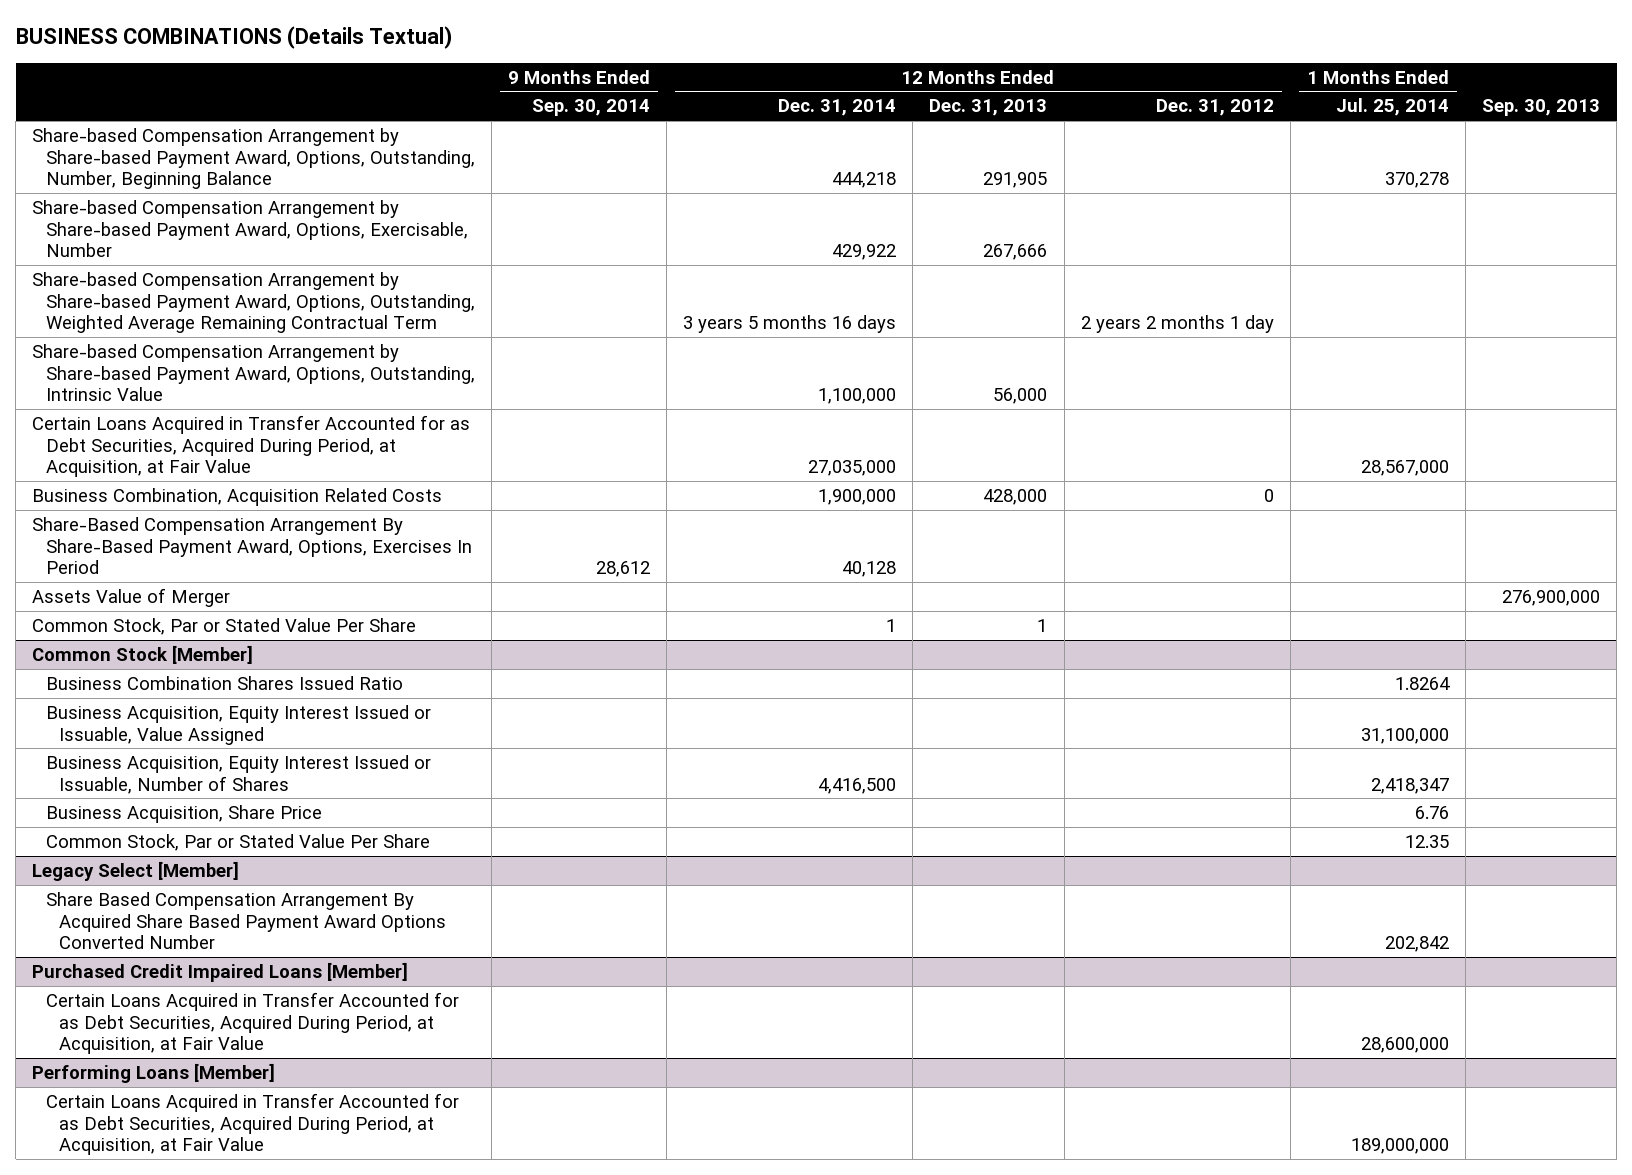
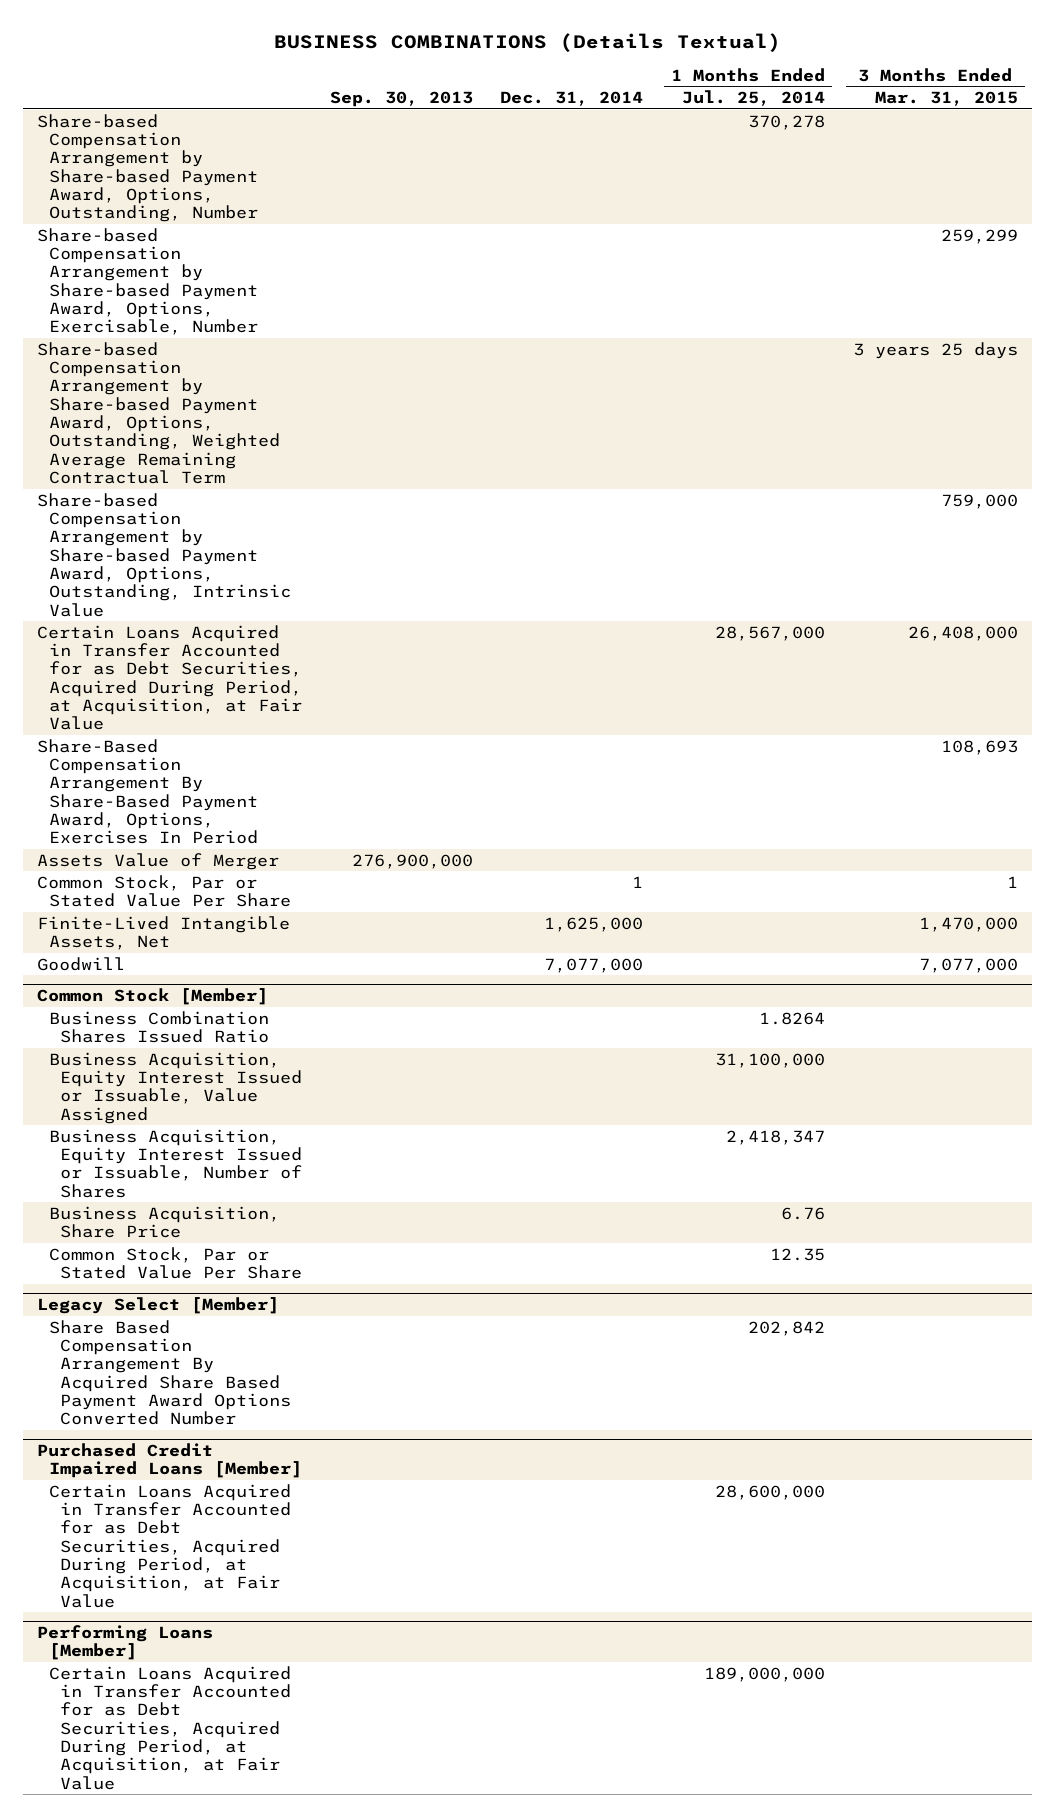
- | 9 Months Ended Sep. 30, 2014 | 12 Months Ended Dec. 31, 2014 | 12 Months Ended Dec. 31, 2013 | 12 Months Ended Dec. 31, 2012 | 1 Months Ended Jul. 25, 2014 | Sep. 30, 2013
+ | Sep. 30, 2013 | Dec. 31, 2014 | 1 Months Ended Jul. 25, 2014 | 3 Months Ended Mar. 31, 2015
- Share-based Compensation Arrangement by Share-based Payment Award, Options, Outstanding, Number, Beginning Balance | | 444,218 | 291,905 | | 370,278 |
+ Share-based Compensation Arrangement by Share-based Payment Award, Options, Outstanding, Number | | | 370,278 |
- Business Combination, Acquisition Related Costs | | 1,900,000 | 428,000 | 0 | |
+ Finite-Lived Intangible Assets, Net | | 1,625,000 | | 1,470,000
+ Goodwill | | 7,077,000 | | 7,077,000

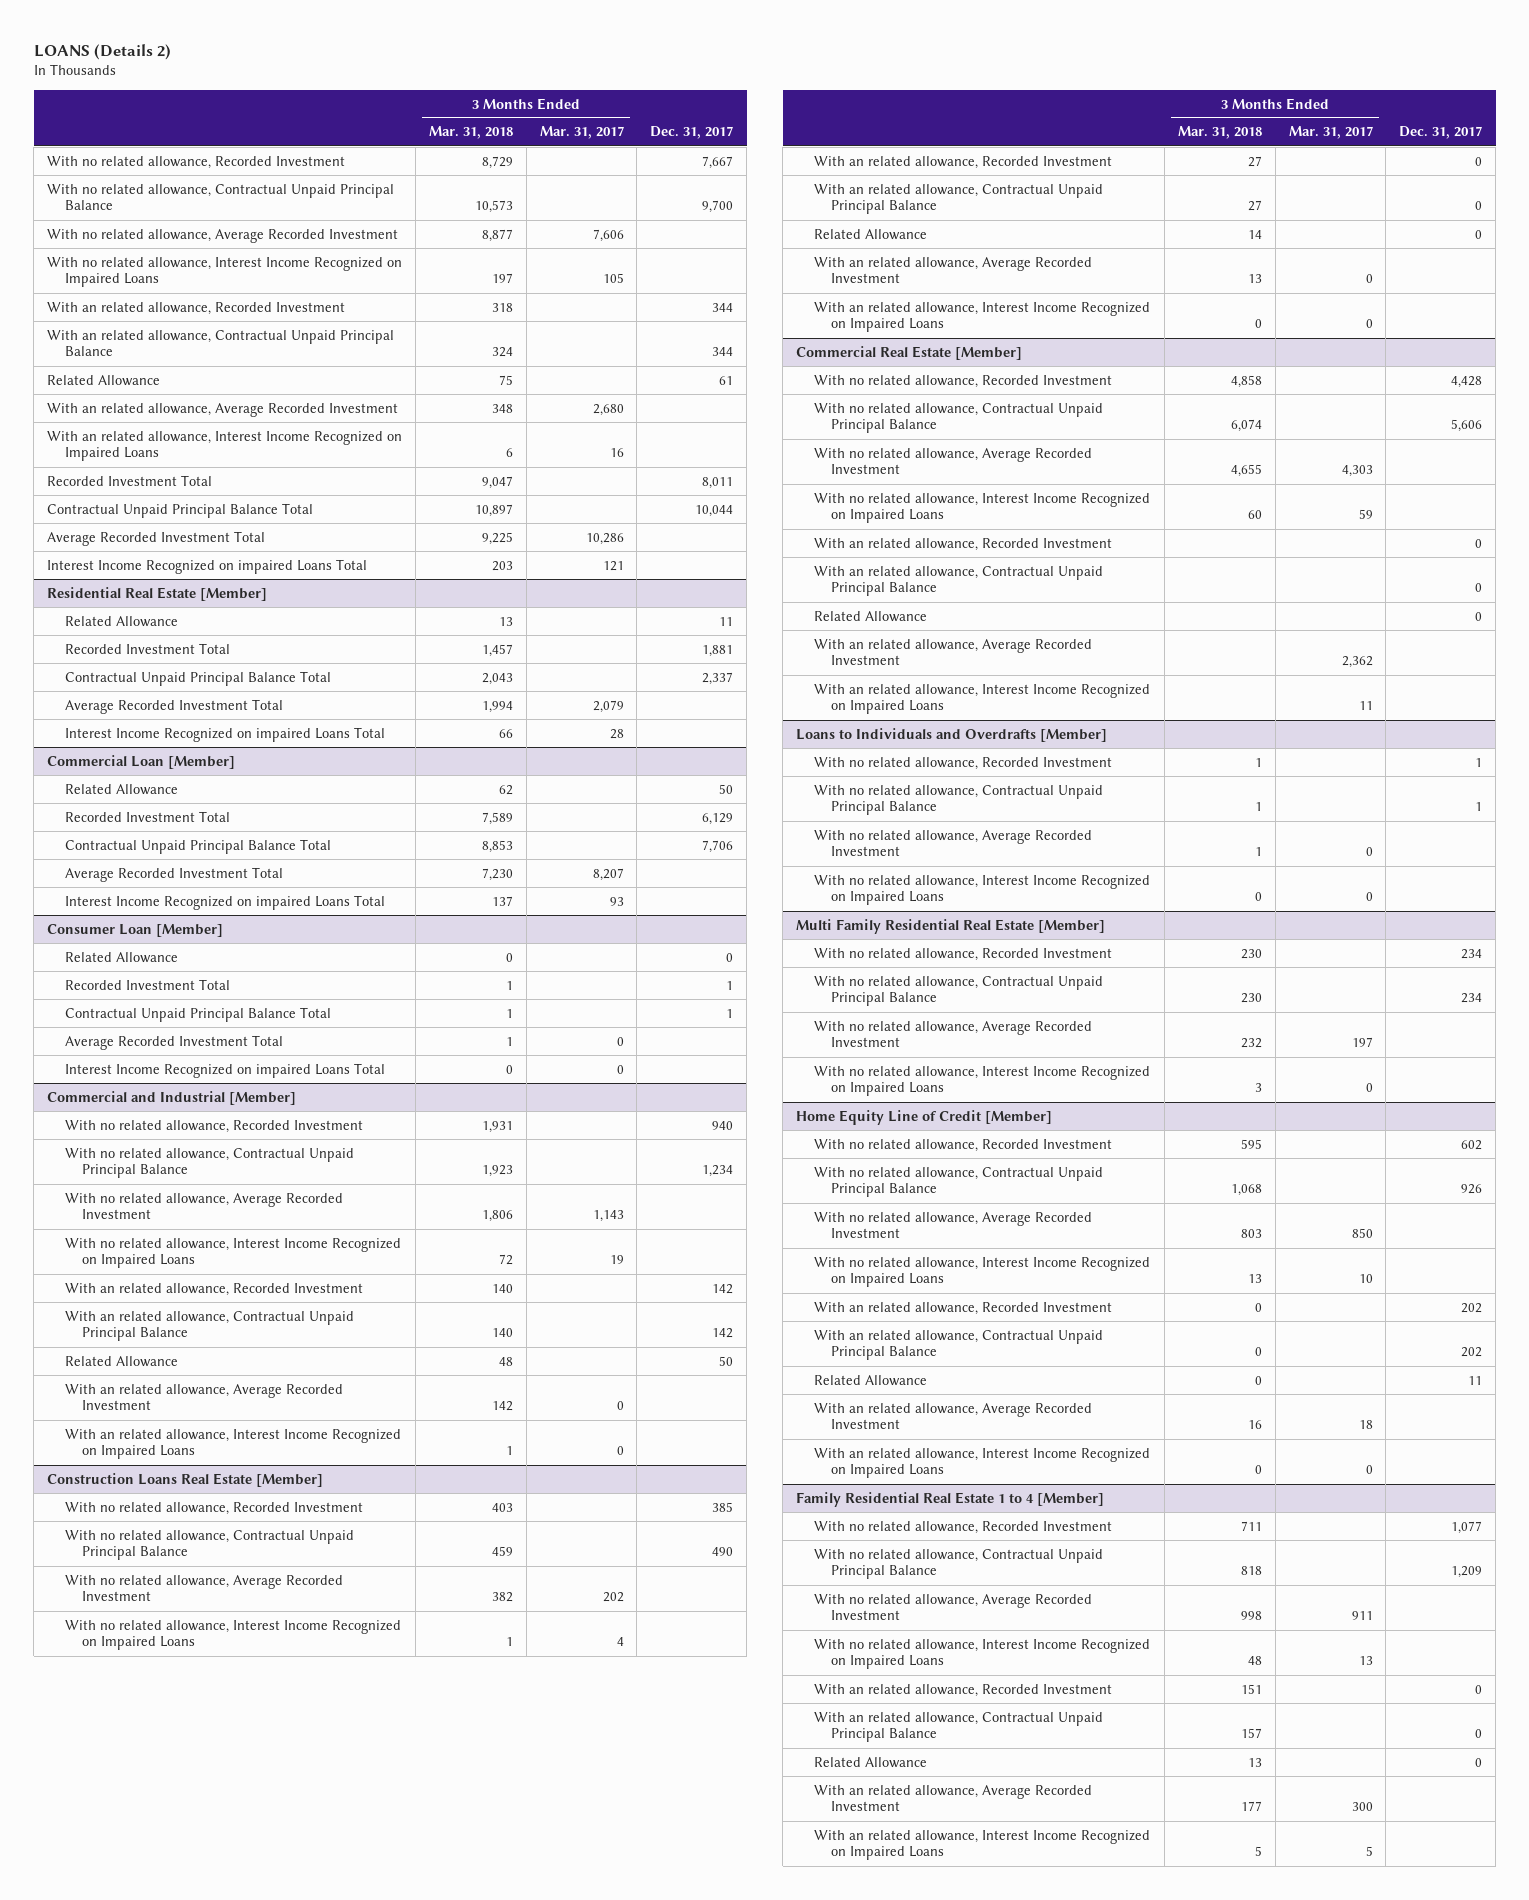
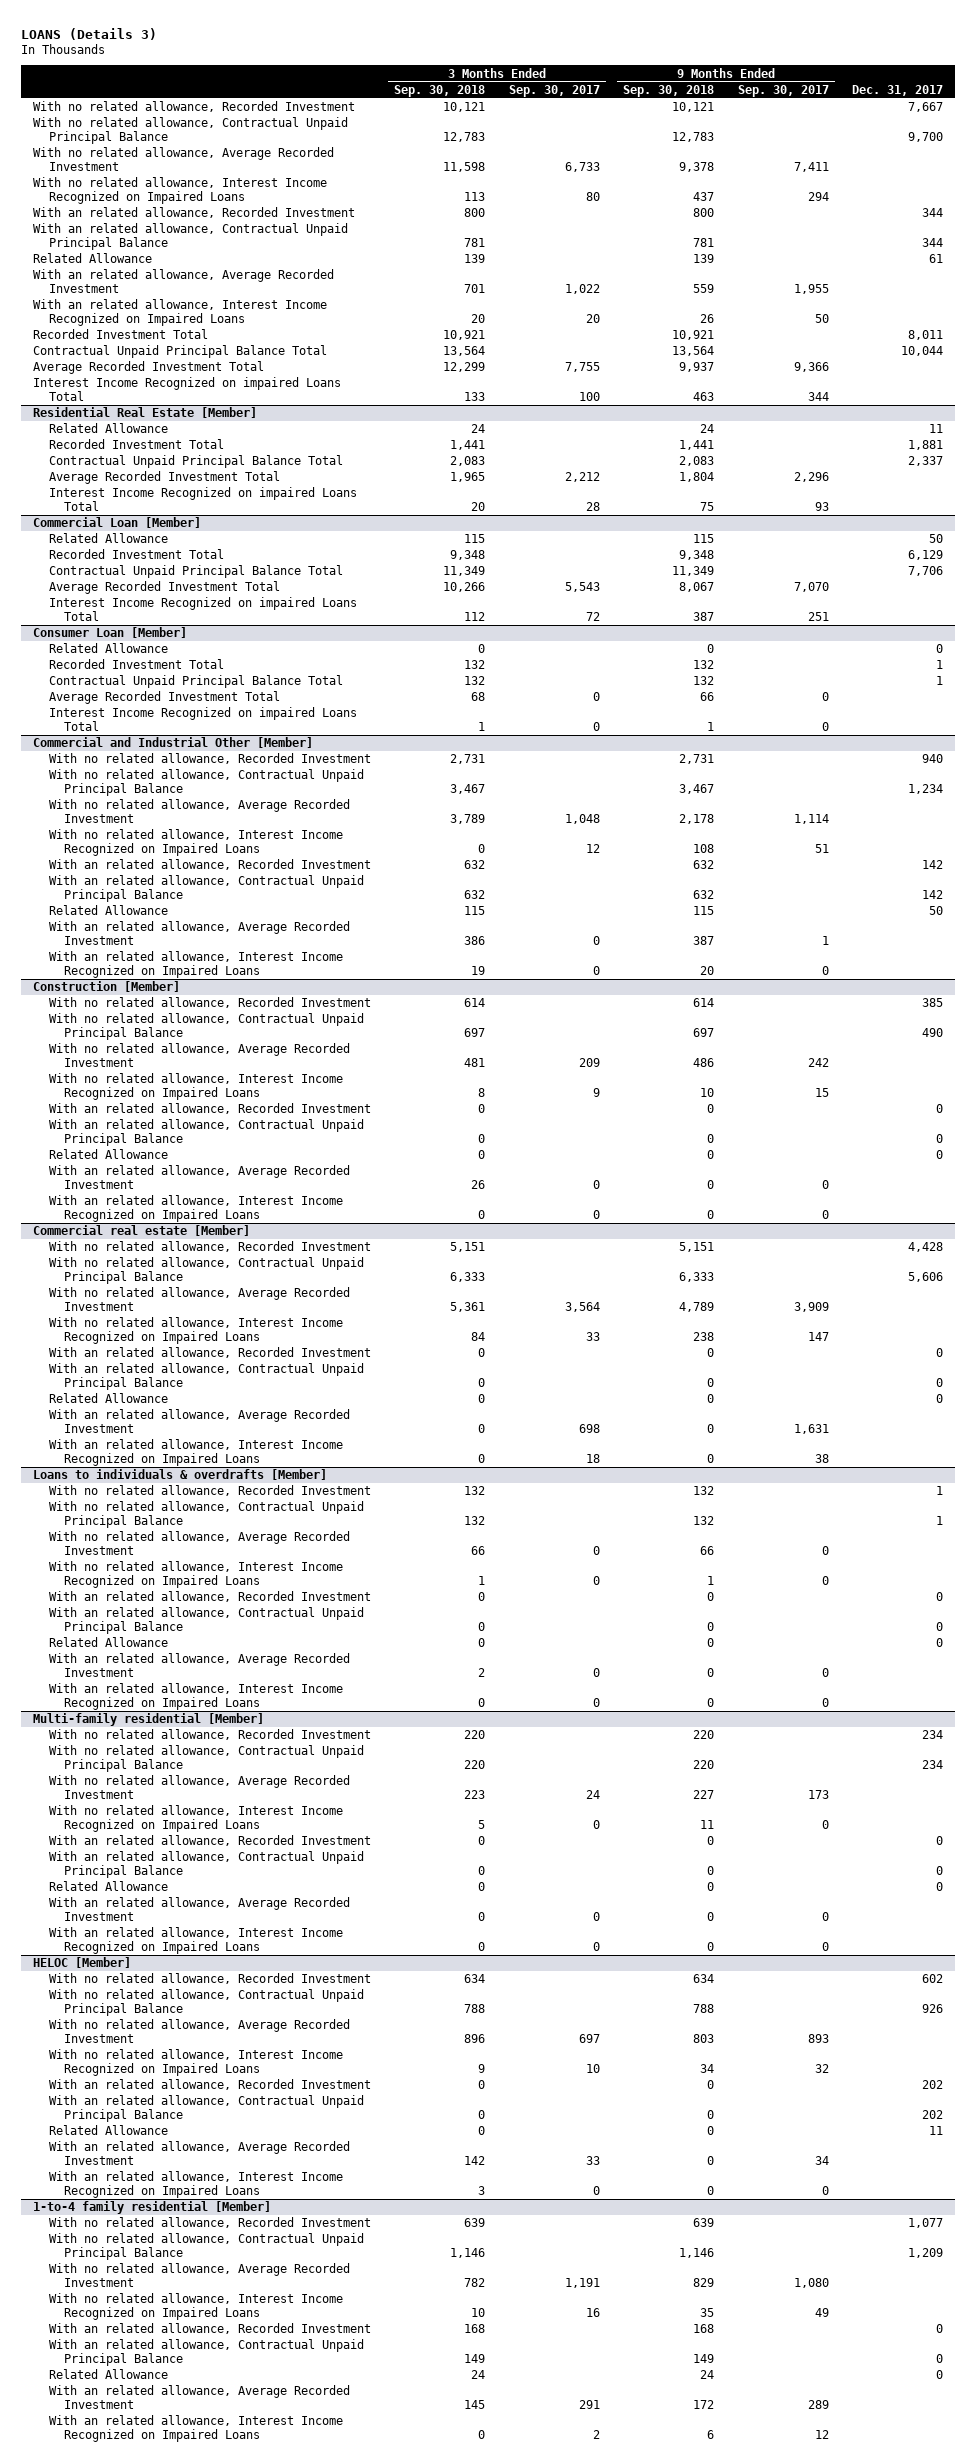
- LOANS (Details 2)
+ LOANS (Details 3)
- | 3 Months Ended Mar. 31, 2018 | 3 Months Ended Mar. 31, 2017 | Dec. 31, 2017
+ | 3 Months Ended Sep. 30, 2018 | 3 Months Ended Sep. 30, 2017 | 9 Months Ended Sep. 30, 2018 | 9 Months Ended Sep. 30, 2017 | Dec. 31, 2017
- Commercial and Industrial [Member]
+ Commercial and Industrial Other [Member]
- Construction Loans Real Estate [Member]
+ Construction [Member]
- Commercial Real Estate [Member]
+ Commercial real estate [Member]
- Loans to Individuals and Overdrafts [Member]
+ Loans to individuals & overdrafts [Member]
- Multi Family Residential Real Estate [Member]
+ With an related allowance, Recorded Investment | 0 | | 0 | | 0
+ With an related allowance, Contractual Unpaid Principal Balance | 0 | | 0 | | 0
+ Related Allowance | 0 | | 0 | | 0
+ With an related allowance, Average Recorded Investment | 2 | 0 | 0 | 0 |
+ With an related allowance, Interest Income Recognized on Impaired Loans | 0 | 0 | 0 | 0 |
+ Multi-family residential [Member]
- Home Equity Line of Credit [Member]
+ With an related allowance, Recorded Investment | 0 | | 0 | | 0
+ With an related allowance, Contractual Unpaid Principal Balance | 0 | | 0 | | 0
+ Related Allowance | 0 | | 0 | | 0
+ With an related allowance, Average Recorded Investment | 0 | 0 | 0 | 0 |
+ With an related allowance, Interest Income Recognized on Impaired Loans | 0 | 0 | 0 | 0 |
+ HELOC [Member]
- Family Residential Real Estate 1 to 4 [Member]
+ 1-to-4 family residential [Member]

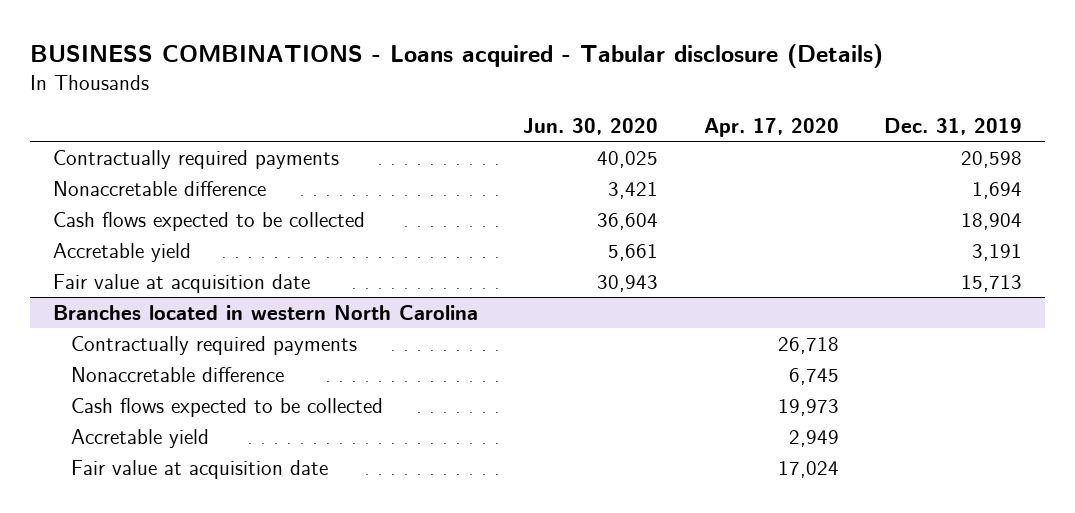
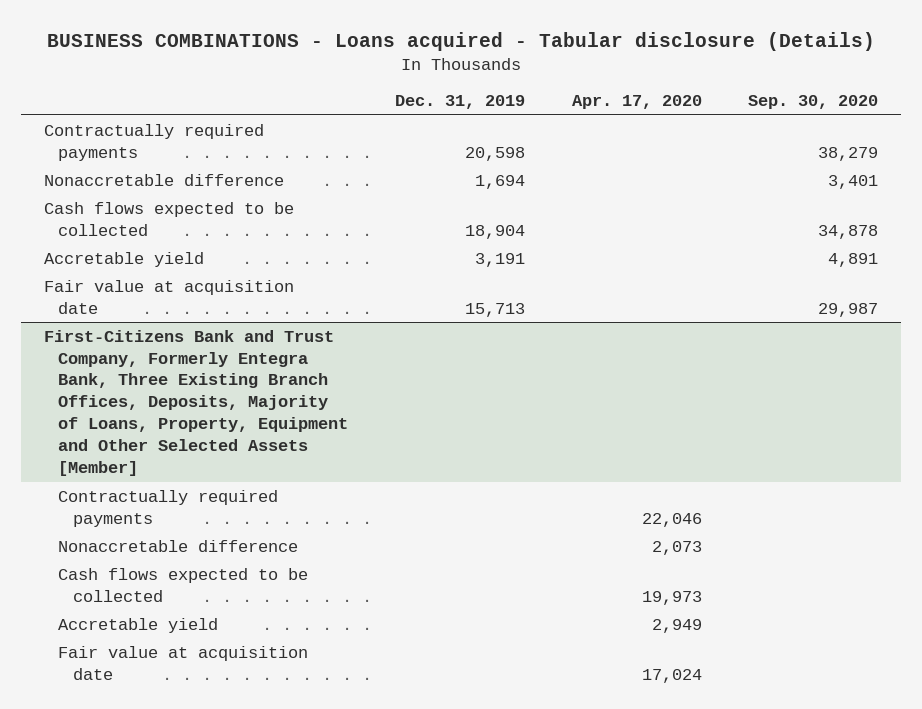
- | Jun. 30, 2020 | Apr. 17, 2020 | Dec. 31, 2019
+ | Dec. 31, 2019 | Apr. 17, 2020 | Sep. 30, 2020
- Branches located in western North Carolina
- Contractually required payments | | 26,718 |
- Nonaccretable difference | | 6,745 |
+ First-Citizens Bank and Trust Company, Formerly Entegra Bank, Three Existing Branch Offices, Deposits, Majority of Loans, Property, Equipment and Other Selected Assets [Member]
+ Contractually required payments | | 22,046 |
+ Nonaccretable difference | | 2,073 |

